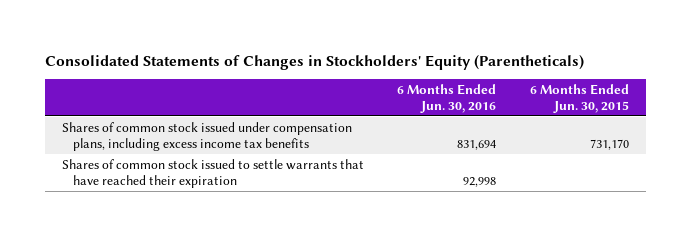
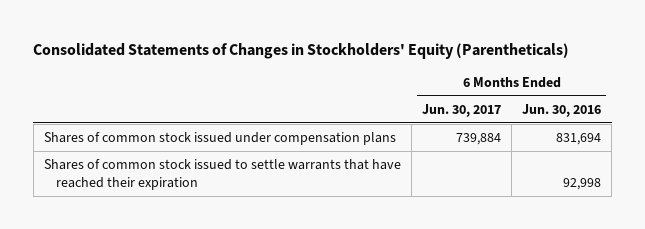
- | 6 Months Ended Jun. 30, 2016 | 6 Months Ended Jun. 30, 2015
+ | 6 Months Ended Jun. 30, 2017 | 6 Months Ended Jun. 30, 2016
- Shares of common stock issued under compensation plans, including excess income tax benefits | 831,694 | 731,170
+ Shares of common stock issued under compensation plans | 739,884 | 831,694

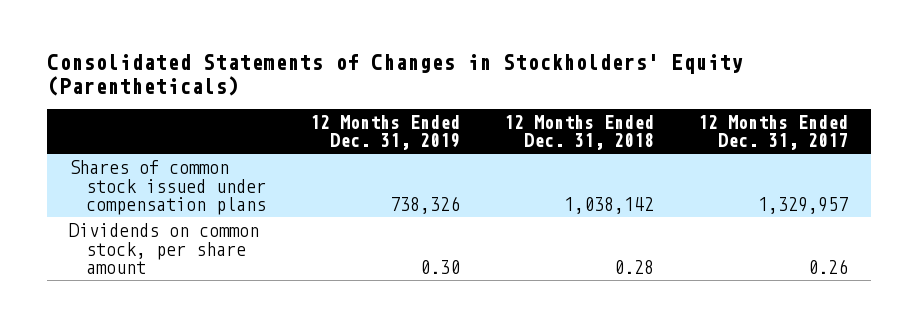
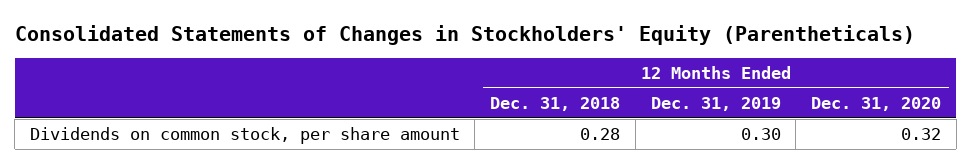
- | 12 Months Ended Dec. 31, 2019 | 12 Months Ended Dec. 31, 2018 | 12 Months Ended Dec. 31, 2017
+ | 12 Months Ended Dec. 31, 2018 | 12 Months Ended Dec. 31, 2019 | 12 Months Ended Dec. 31, 2020
- Shares of common stock issued under compensation plans | 738,326 | 1,038,142 | 1,329,957

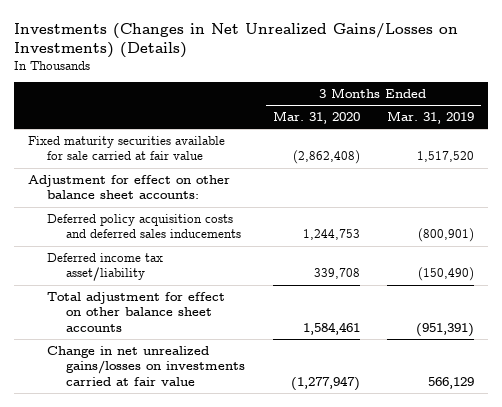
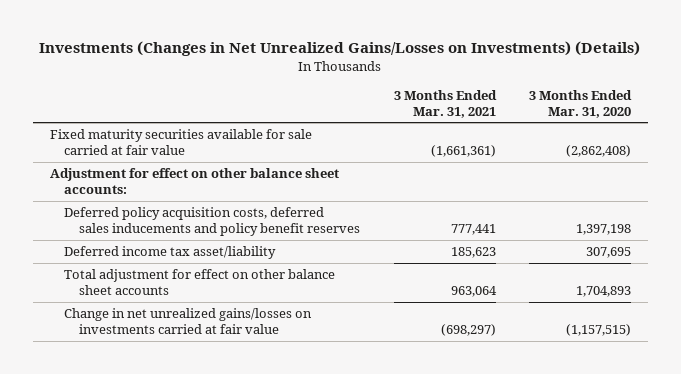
- | 3 Months Ended Mar. 31, 2020 | 3 Months Ended Mar. 31, 2019
+ | 3 Months Ended Mar. 31, 2021 | 3 Months Ended Mar. 31, 2020
- Deferred policy acquisition costs and deferred sales inducements | 1,244,753 | (800,901)
- Deferred income tax asset/liability | 339,708 | (150,490)
- Total adjustment for effect on other balance sheet accounts | 1,584,461 | (951,391)
- Change in net unrealized gains/losses on investments carried at fair value | (1,277,947) | 566,129
+ Deferred policy acquisition costs, deferred sales inducements and policy benefit reserves | 777,441 | 1,397,198
+ Deferred income tax asset/liability | 185,623 | 307,695
+ Total adjustment for effect on other balance sheet accounts | 963,064 | 1,704,893
+ Change in net unrealized gains/losses on investments carried at fair value | (698,297) | (1,157,515)

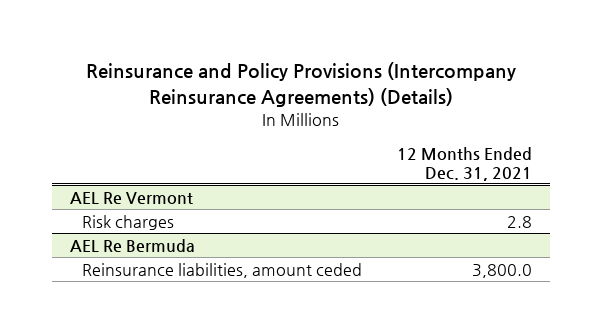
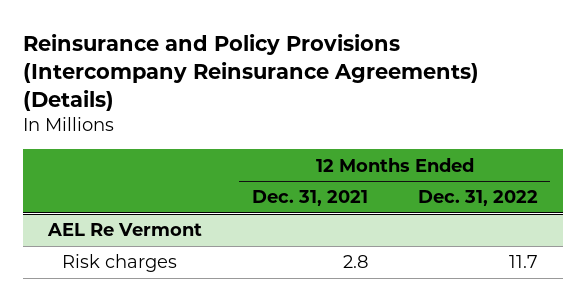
- | 12 Months Ended Dec. 31, 2021
+ | 12 Months Ended Dec. 31, 2021 | 12 Months Ended Dec. 31, 2022
- AEL Re Bermuda
- Reinsurance liabilities, amount ceded | 3,800.0

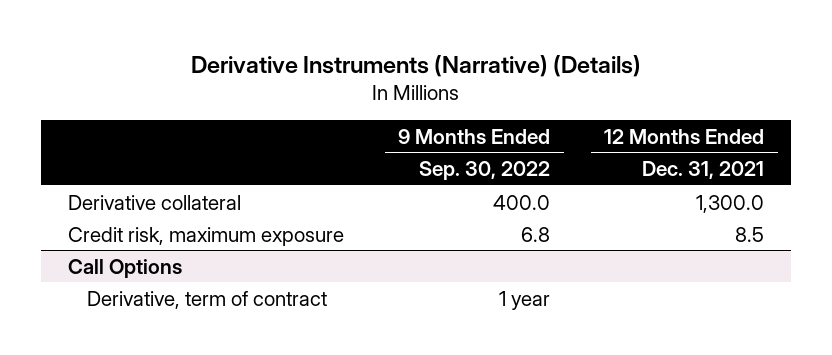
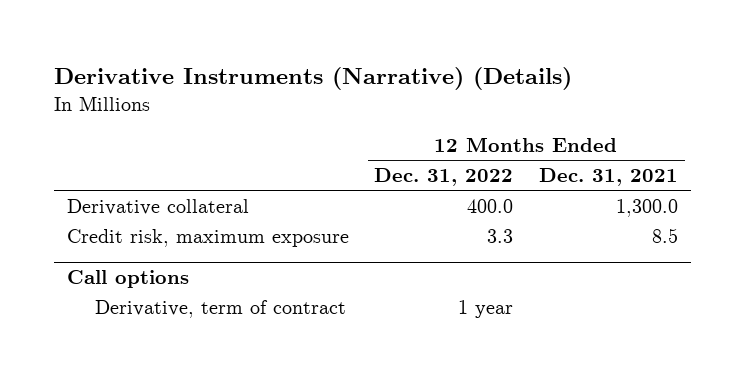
- | 9 Months Ended Sep. 30, 2022 | 12 Months Ended Dec. 31, 2021
+ | 12 Months Ended Dec. 31, 2022 | 12 Months Ended Dec. 31, 2021
- Call Options
+ Call options

